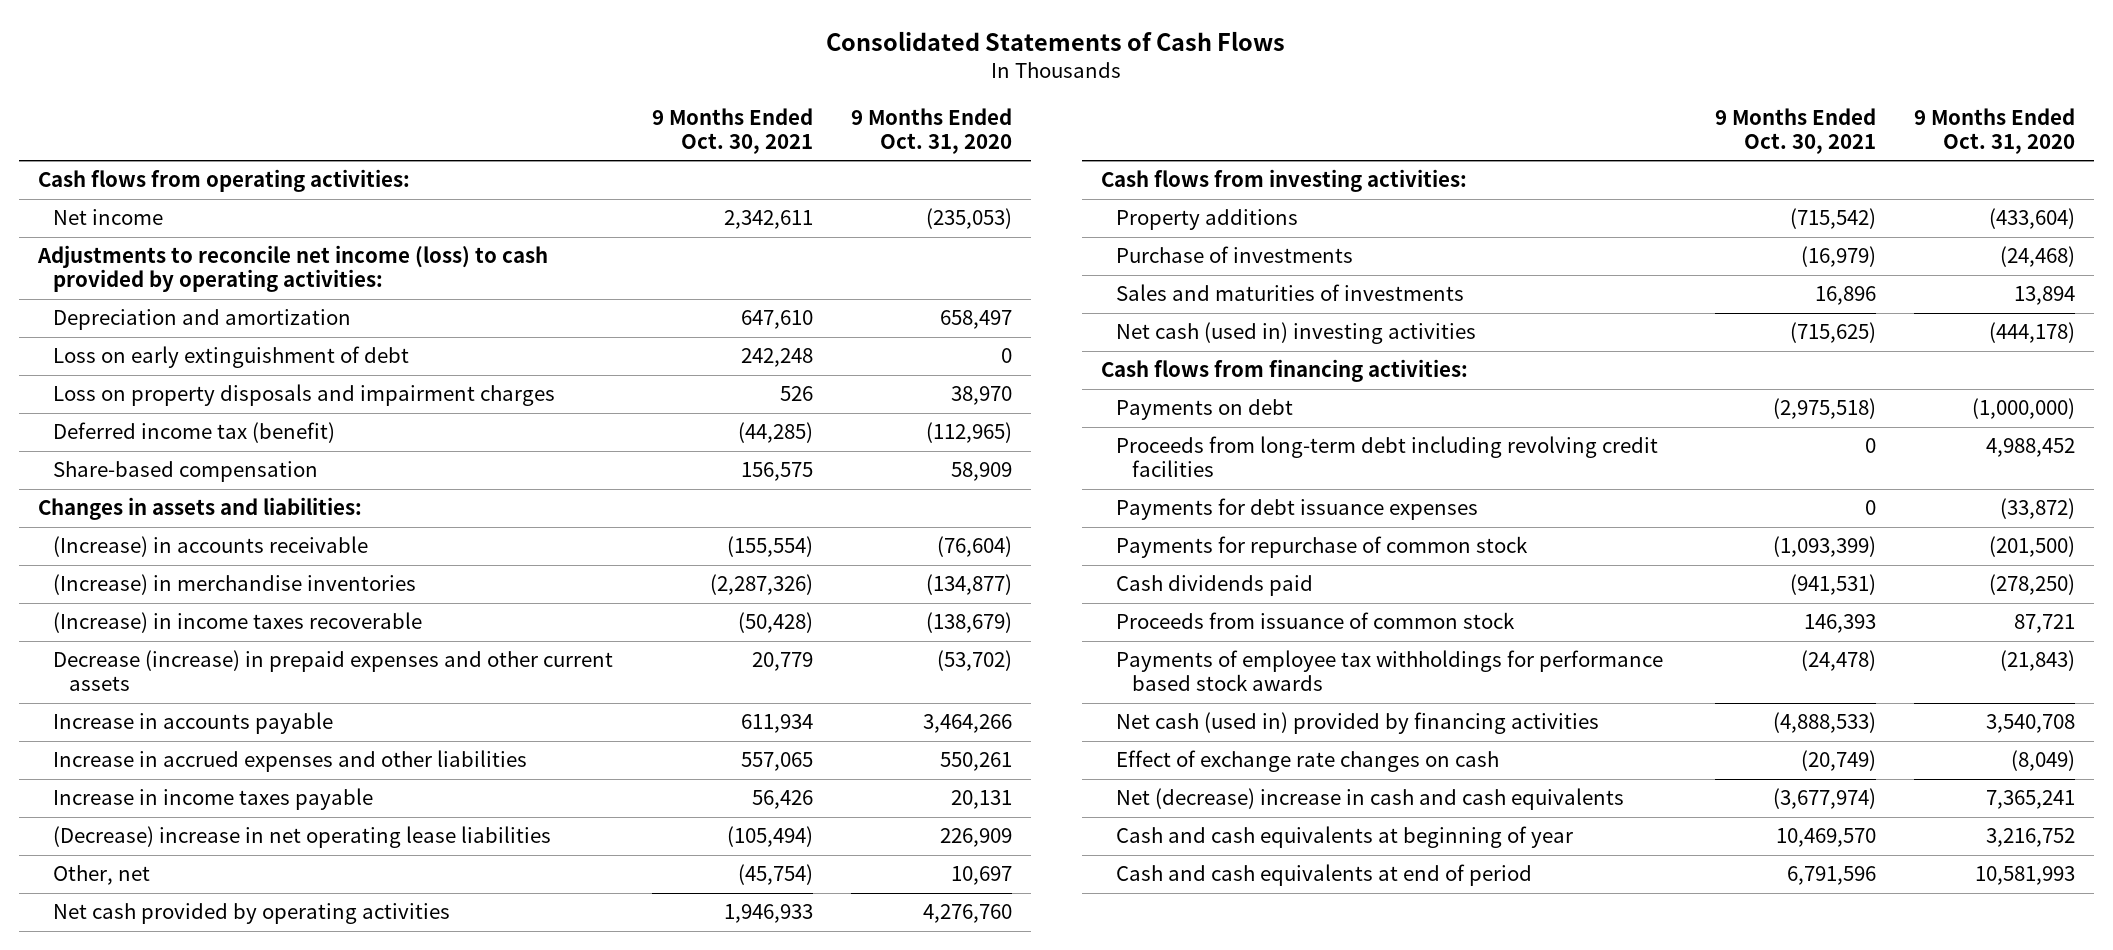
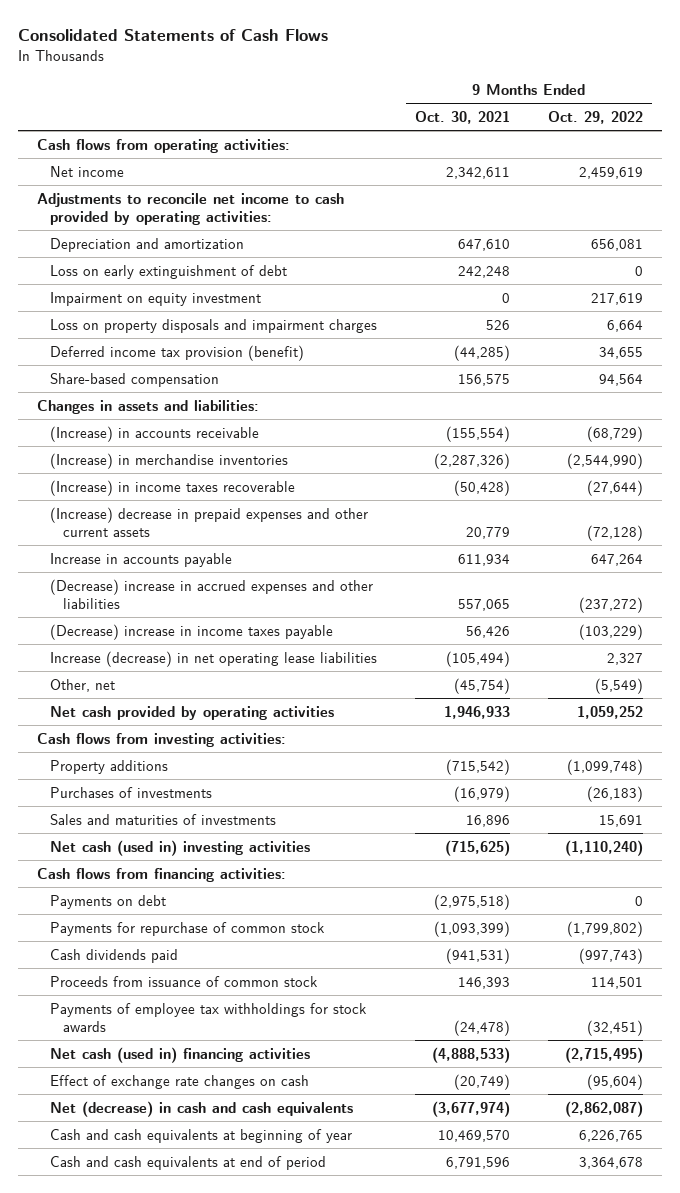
- | 9 Months Ended Oct. 30, 2021 | 9 Months Ended Oct. 31, 2020
+ | 9 Months Ended Oct. 30, 2021 | 9 Months Ended Oct. 29, 2022
- Adjustments to reconcile net income (loss) to cash provided by operating activities:
+ Adjustments to reconcile net income to cash provided by operating activities:
+ Impairment on equity investment | 0 | 217,619
- Deferred income tax (benefit) | (44,285) | (112,965)
+ Deferred income tax provision (benefit) | (44,285) | 34,655
- Decrease (increase) in prepaid expenses and other current assets | 20,779 | (53,702)
+ (Increase) decrease in prepaid expenses and other current assets | 20,779 | (72,128)
- Increase in accrued expenses and other liabilities | 557,065 | 550,261
- Increase in income taxes payable | 56,426 | 20,131
- (Decrease) increase in net operating lease liabilities | (105,494) | 226,909
+ (Decrease) increase in accrued expenses and other liabilities | 557,065 | (237,272)
+ (Decrease) increase in income taxes payable | 56,426 | (103,229)
+ Increase (decrease) in net operating lease liabilities | (105,494) | 2,327
- Purchase of investments | (16,979) | (24,468)
+ Purchases of investments | (16,979) | (26,183)
- Proceeds from long-term debt including revolving credit facilities | 0 | 4,988,452
- Payments for debt issuance expenses | 0 | (33,872)
- Payments of employee tax withholdings for performance based stock awards | (24,478) | (21,843)
- Net cash (used in) provided by financing activities | (4,888,533) | 3,540,708
+ Payments of employee tax withholdings for stock awards | (24,478) | (32,451)
+ Net cash (used in) financing activities | (4,888,533) | (2,715,495)
- Net (decrease) increase in cash and cash equivalents | (3,677,974) | 7,365,241
+ Net (decrease) in cash and cash equivalents | (3,677,974) | (2,862,087)

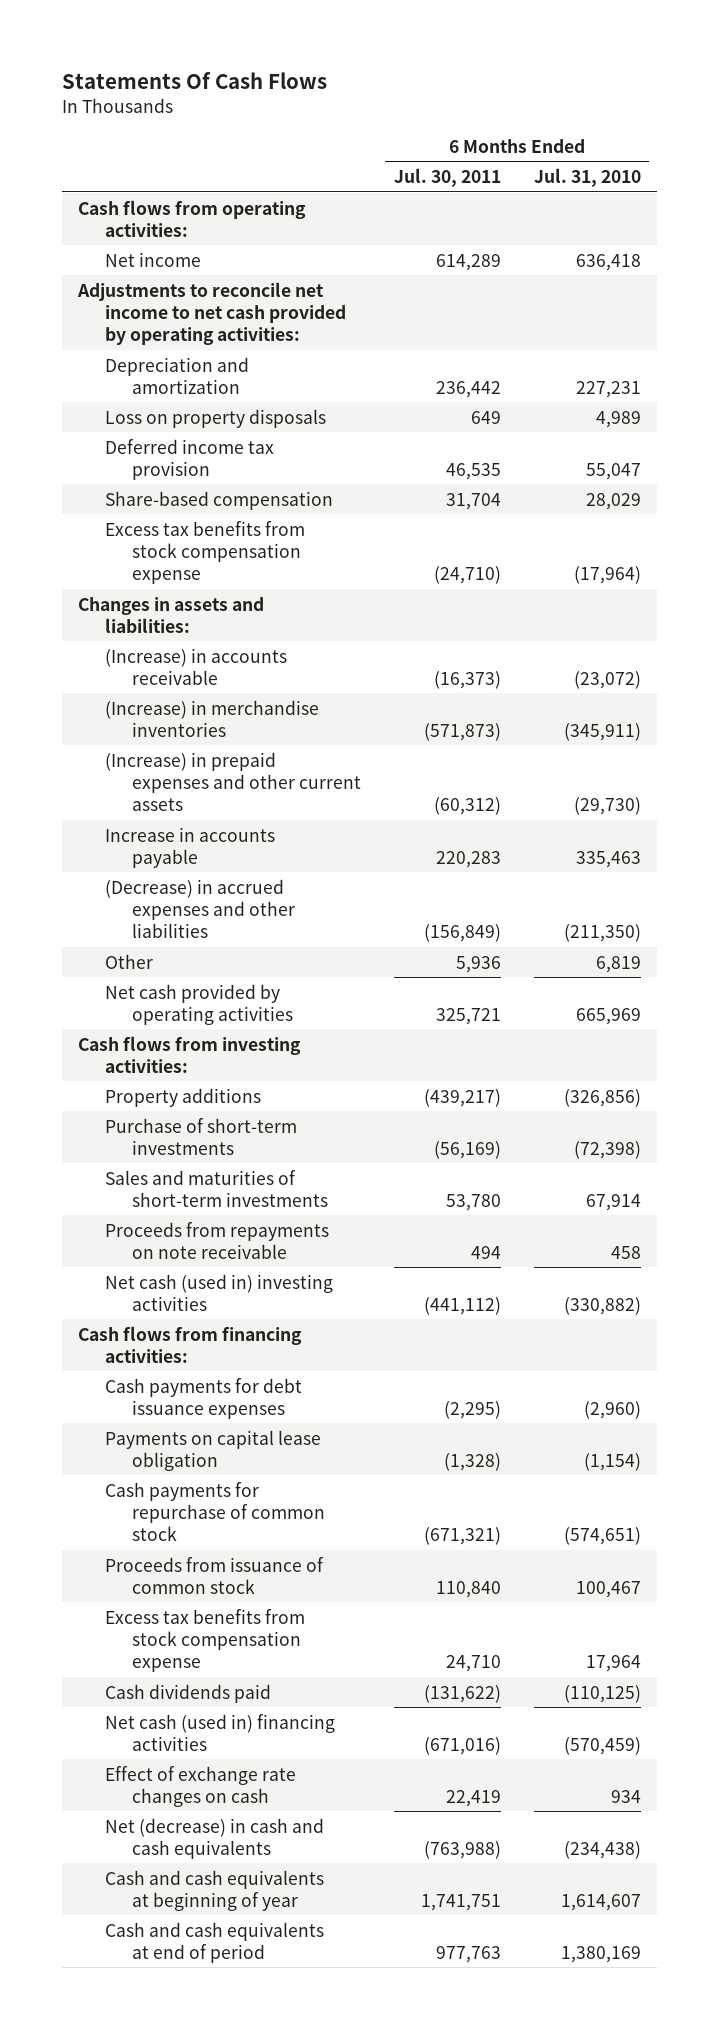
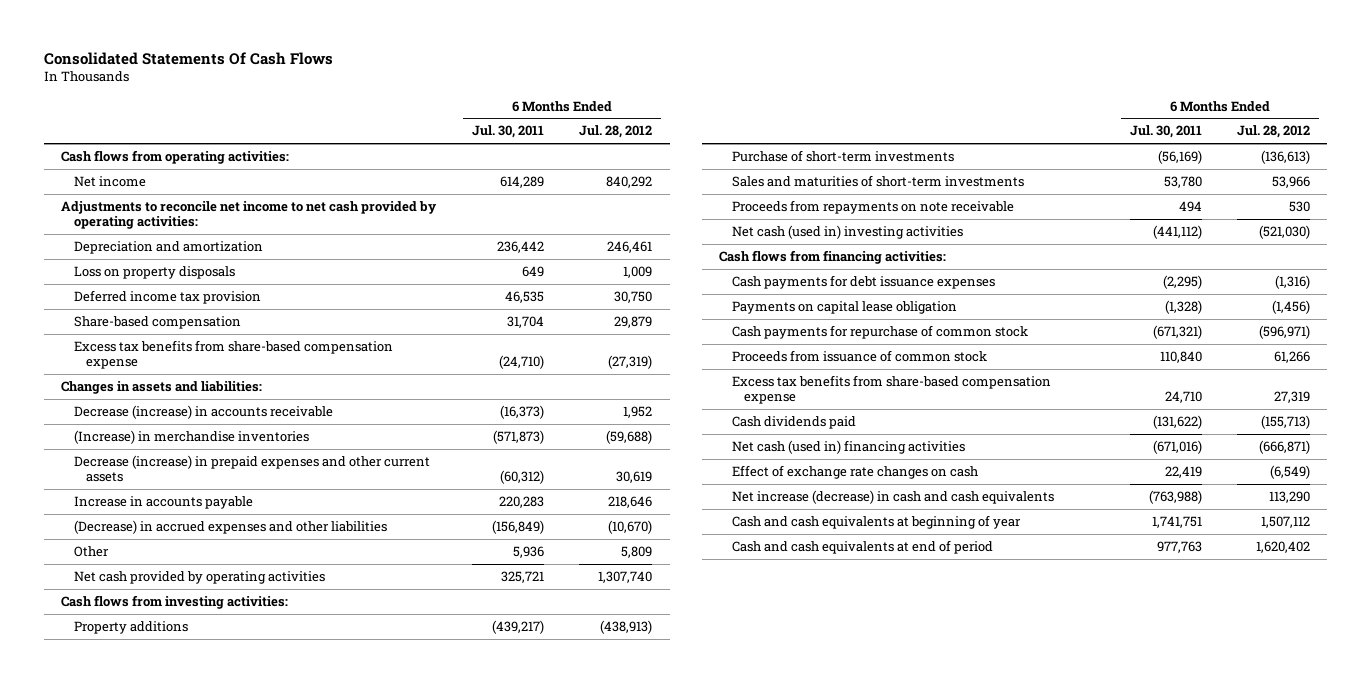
- Statements Of Cash Flows
+ Consolidated Statements Of Cash Flows
- | 6 Months Ended Jul. 30, 2011 | 6 Months Ended Jul. 31, 2010
+ | 6 Months Ended Jul. 30, 2011 | 6 Months Ended Jul. 28, 2012
- Excess tax benefits from stock compensation expense | (24,710) | (17,964)
+ Excess tax benefits from share-based compensation expense | (24,710) | (27,319)
- (Increase) in accounts receivable | (16,373) | (23,072)
+ Decrease (increase) in accounts receivable | (16,373) | 1,952
- (Increase) in prepaid expenses and other current assets | (60,312) | (29,730)
+ Decrease (increase) in prepaid expenses and other current assets | (60,312) | 30,619
- Excess tax benefits from stock compensation expense | 24,710 | 17,964
+ Excess tax benefits from share-based compensation expense | 24,710 | 27,319
- Net (decrease) in cash and cash equivalents | (763,988) | (234,438)
+ Net increase (decrease) in cash and cash equivalents | (763,988) | 113,290

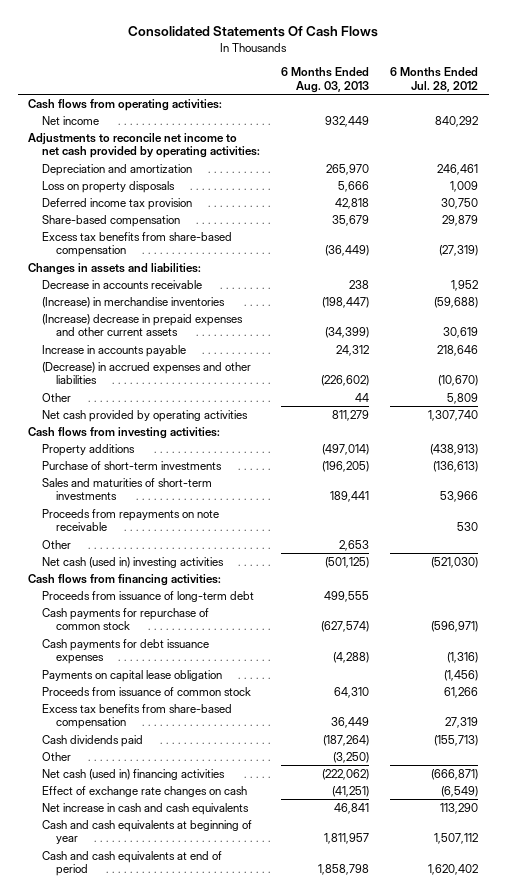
- | 6 Months Ended Jul. 30, 2011 | 6 Months Ended Jul. 28, 2012
+ | 6 Months Ended Aug. 03, 2013 | 6 Months Ended Jul. 28, 2012
- Excess tax benefits from share-based compensation expense | (24,710) | (27,319)
+ Excess tax benefits from share-based compensation | (36,449) | (27,319)
- Decrease (increase) in accounts receivable | (16,373) | 1,952
+ Decrease in accounts receivable | 238 | 1,952
- Decrease (increase) in prepaid expenses and other current assets | (60,312) | 30,619
+ (Increase) decrease in prepaid expenses and other current assets | (34,399) | 30,619
+ Other | 2,653 |
+ Proceeds from issuance of long-term debt | 499,555 |
moved up: Cash payments for repurchase of common stock | (627,574) | (596,971)
- Excess tax benefits from share-based compensation expense | 24,710 | 27,319
+ Excess tax benefits from share-based compensation | 36,449 | 27,319
+ Other | (3,250) |
- Net increase (decrease) in cash and cash equivalents | (763,988) | 113,290
+ Net increase in cash and cash equivalents | 46,841 | 113,290

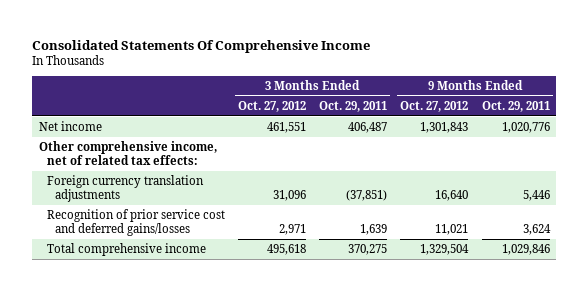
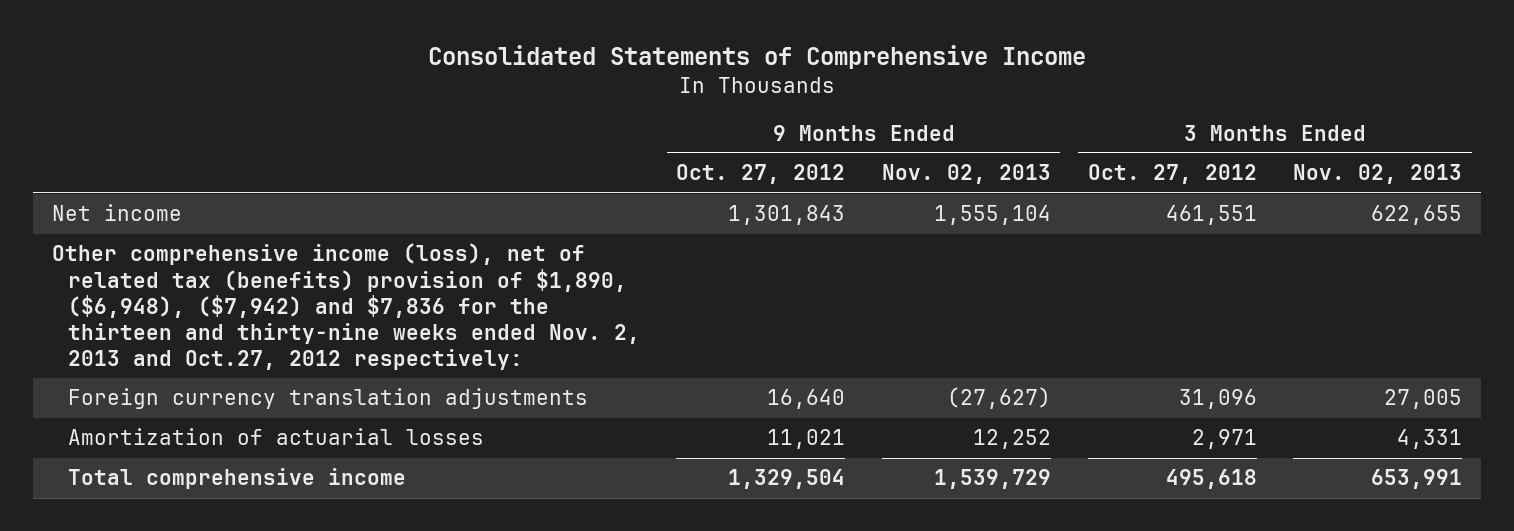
- Consolidated Statements Of Comprehensive Income
+ Consolidated Statements of Comprehensive Income
- | 3 Months Ended Oct. 27, 2012 | 3 Months Ended Oct. 29, 2011 | 9 Months Ended Oct. 27, 2012 | 9 Months Ended Oct. 29, 2011
+ | 9 Months Ended Oct. 27, 2012 | 9 Months Ended Nov. 02, 2013 | 3 Months Ended Oct. 27, 2012 | 3 Months Ended Nov. 02, 2013
- Other comprehensive income, net of related tax effects:
+ Other comprehensive income (loss), net of related tax (benefits) provision of $1,890, ($6,948), ($7,942) and $7,836 for the thirteen and thirty-nine weeks ended Nov. 2, 2013 and Oct.27, 2012 respectively:
- Recognition of prior service cost and deferred gains/losses | 2,971 | 1,639 | 11,021 | 3,624
+ Amortization of actuarial losses | 11,021 | 12,252 | 2,971 | 4,331

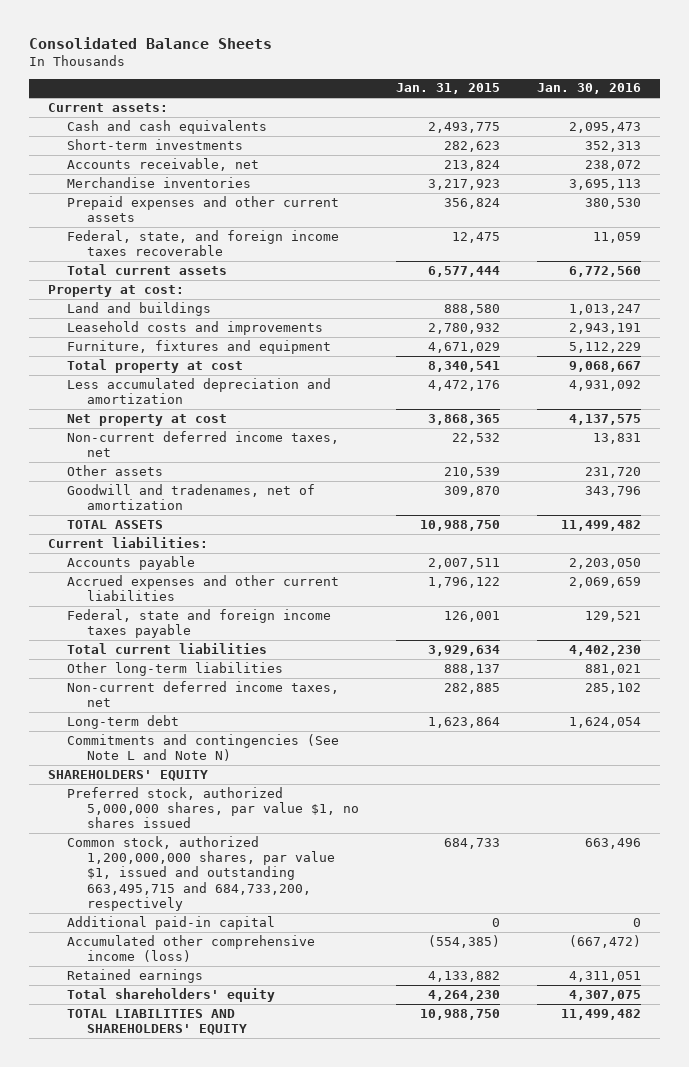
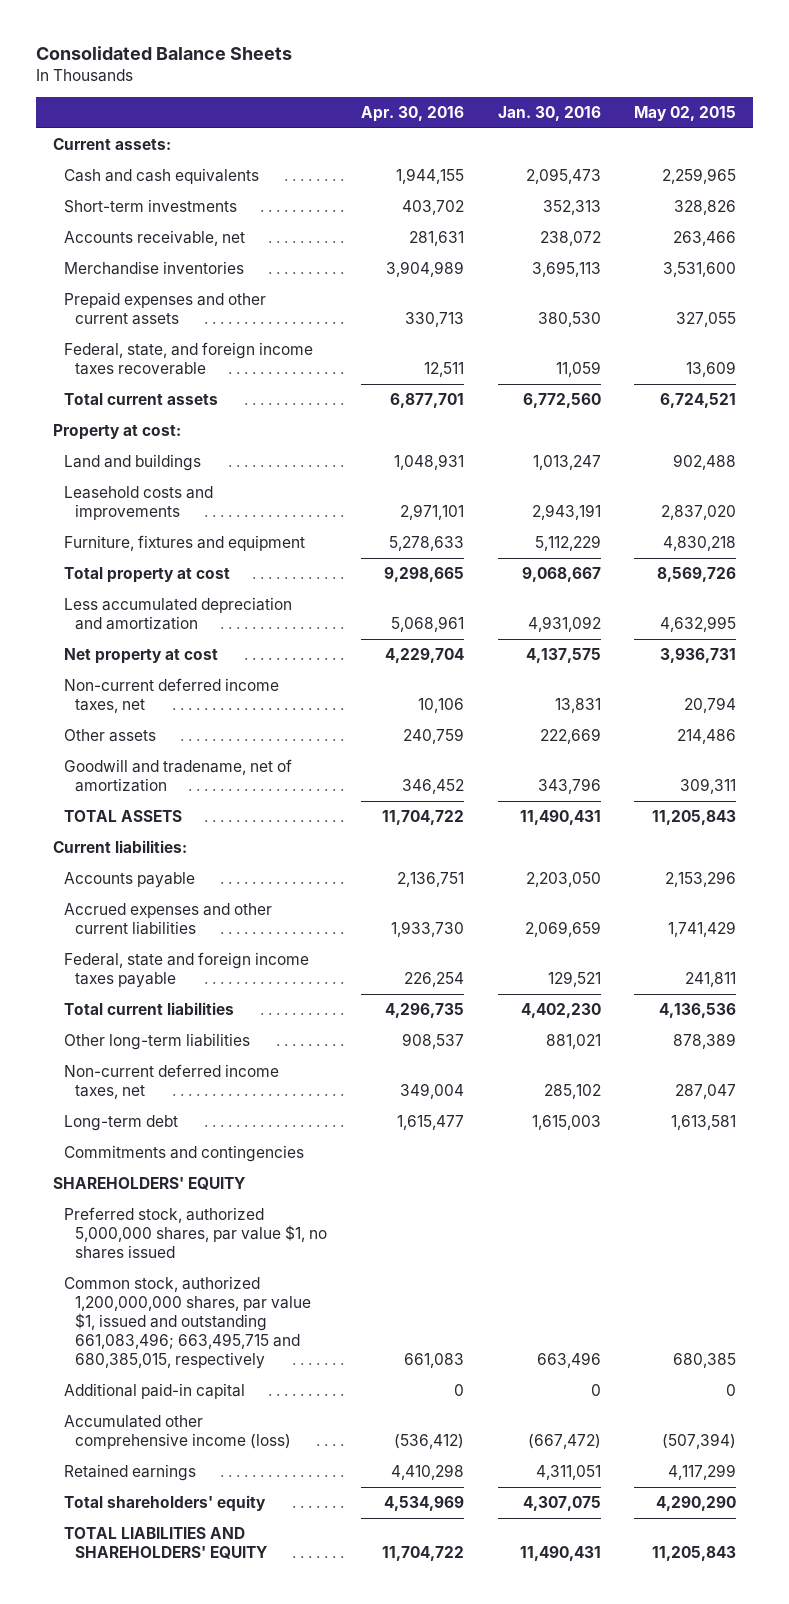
- | Jan. 31, 2015 | Jan. 30, 2016
+ | Apr. 30, 2016 | Jan. 30, 2016 | May 02, 2015
- Other assets | 210,539 | 231,720
- Goodwill and tradenames, net of amortization | 309,870 | 343,796
- TOTAL ASSETS | 10,988,750 | 11,499,482
+ Other assets | 240,759 | 222,669 | 214,486
+ Goodwill and tradename, net of amortization | 346,452 | 343,796 | 309,311
+ TOTAL ASSETS | 11,704,722 | 11,490,431 | 11,205,843
- Long-term debt | 1,623,864 | 1,624,054
- Commitments and contingencies (See Note L and Note N)
+ Long-term debt | 1,615,477 | 1,615,003 | 1,613,581
+ Commitments and contingencies
- Common stock, authorized 1,200,000,000 shares, par value $1, issued and outstanding 663,495,715 and 684,733,200, respectively | 684,733 | 663,496
+ Common stock, authorized 1,200,000,000 shares, par value $1, issued and outstanding 661,083,496; 663,495,715 and 680,385,015, respectively | 661,083 | 663,496 | 680,385
- TOTAL LIABILITIES AND SHAREHOLDERS' EQUITY | 10,988,750 | 11,499,482
+ TOTAL LIABILITIES AND SHAREHOLDERS' EQUITY | 11,704,722 | 11,490,431 | 11,205,843

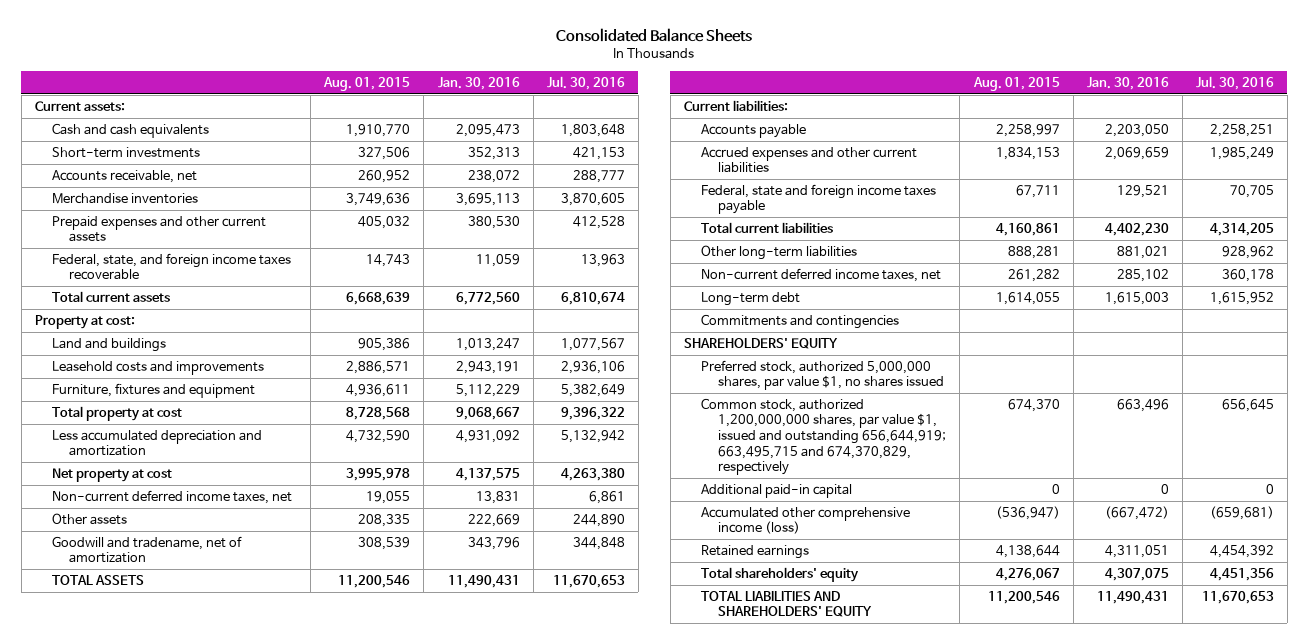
- | Apr. 30, 2016 | Jan. 30, 2016 | May 02, 2015
+ | Aug. 01, 2015 | Jan. 30, 2016 | Jul. 30, 2016
- Common stock, authorized 1,200,000,000 shares, par value $1, issued and outstanding 661,083,496; 663,495,715 and 680,385,015, respectively | 661,083 | 663,496 | 680,385
+ Common stock, authorized 1,200,000,000 shares, par value $1, issued and outstanding 656,644,919; 663,495,715 and 674,370,829, respectively | 674,370 | 663,496 | 656,645

